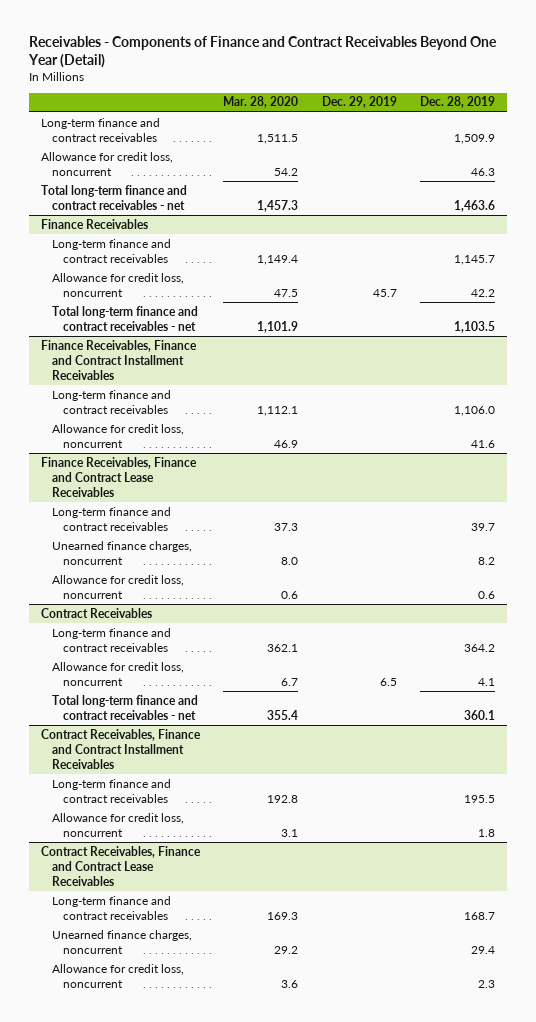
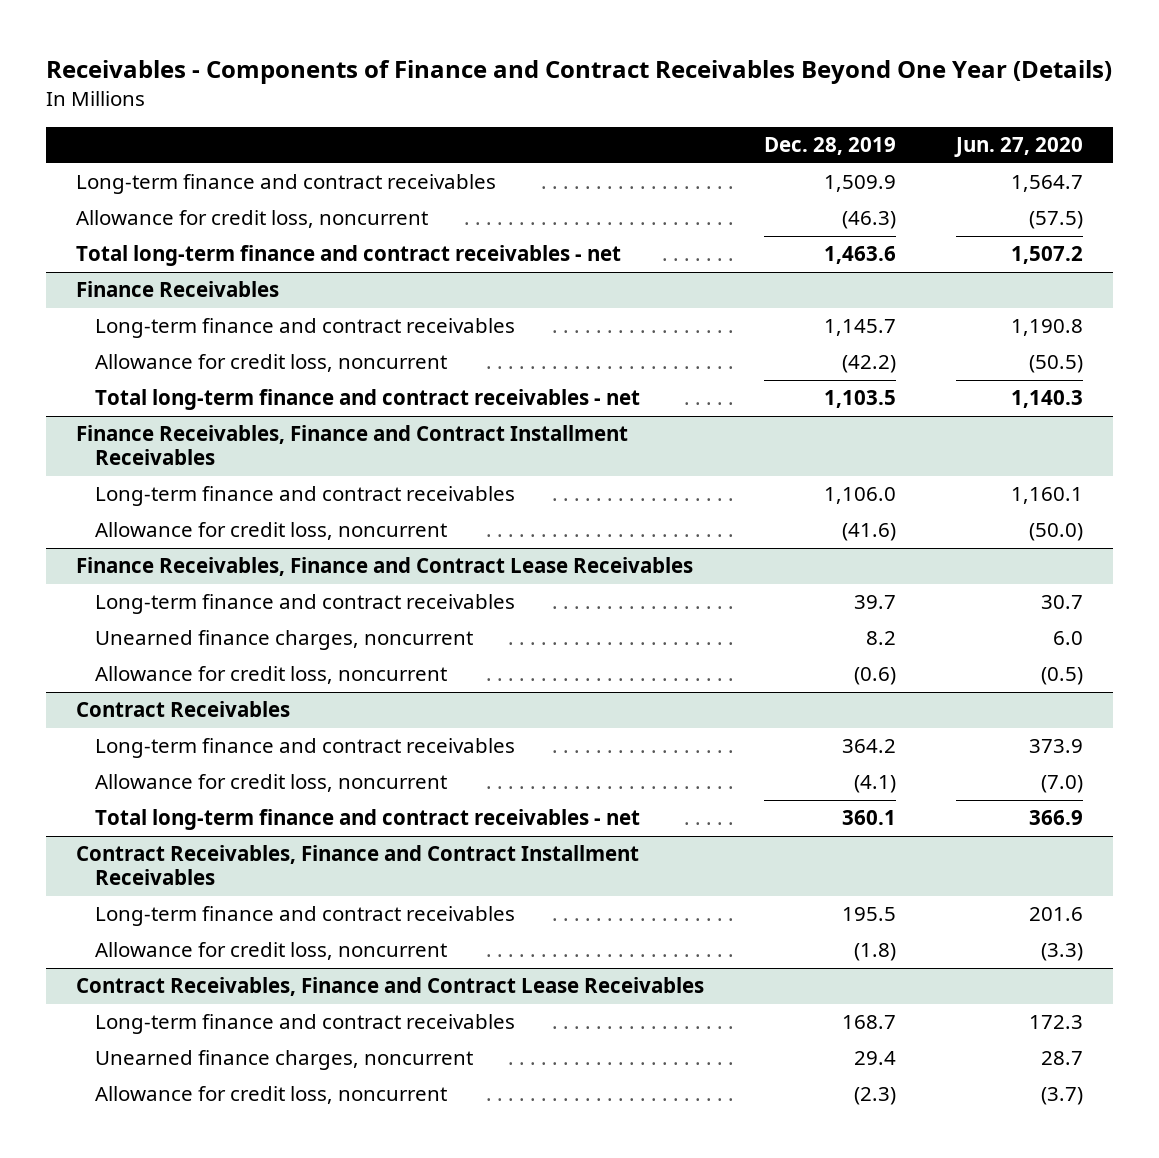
- Receivables - Components of Finance and Contract Receivables Beyond One Year (Detail)
+ Receivables - Components of Finance and Contract Receivables Beyond One Year (Details)
- | Mar. 28, 2020 | Dec. 29, 2019 | Dec. 28, 2019
+ | Dec. 28, 2019 | Jun. 27, 2020
- Allowance for credit loss, noncurrent | 54.2 | | 46.3
+ Allowance for credit loss, noncurrent | (46.3) | (57.5)
@ Finance Receivables
- Allowance for credit loss, noncurrent | 47.5 | 45.7 | 42.2
+ Allowance for credit loss, noncurrent | (42.2) | (50.5)
@ Finance Receivables, Finance and Contract Installment Receivables
- Allowance for credit loss, noncurrent | 46.9 | | 41.6
+ Allowance for credit loss, noncurrent | (41.6) | (50.0)
@ Finance Receivables, Finance and Contract Lease Receivables
- Allowance for credit loss, noncurrent | 0.6 | | 0.6
+ Allowance for credit loss, noncurrent | (0.6) | (0.5)
@ Contract Receivables
- Allowance for credit loss, noncurrent | 6.7 | 6.5 | 4.1
+ Allowance for credit loss, noncurrent | (4.1) | (7.0)
@ Contract Receivables, Finance and Contract Installment Receivables
- Allowance for credit loss, noncurrent | 3.1 | | 1.8
+ Allowance for credit loss, noncurrent | (1.8) | (3.3)
@ Contract Receivables, Finance and Contract Lease Receivables
- Allowance for credit loss, noncurrent | 3.6 | | 2.3
+ Allowance for credit loss, noncurrent | (2.3) | (3.7)

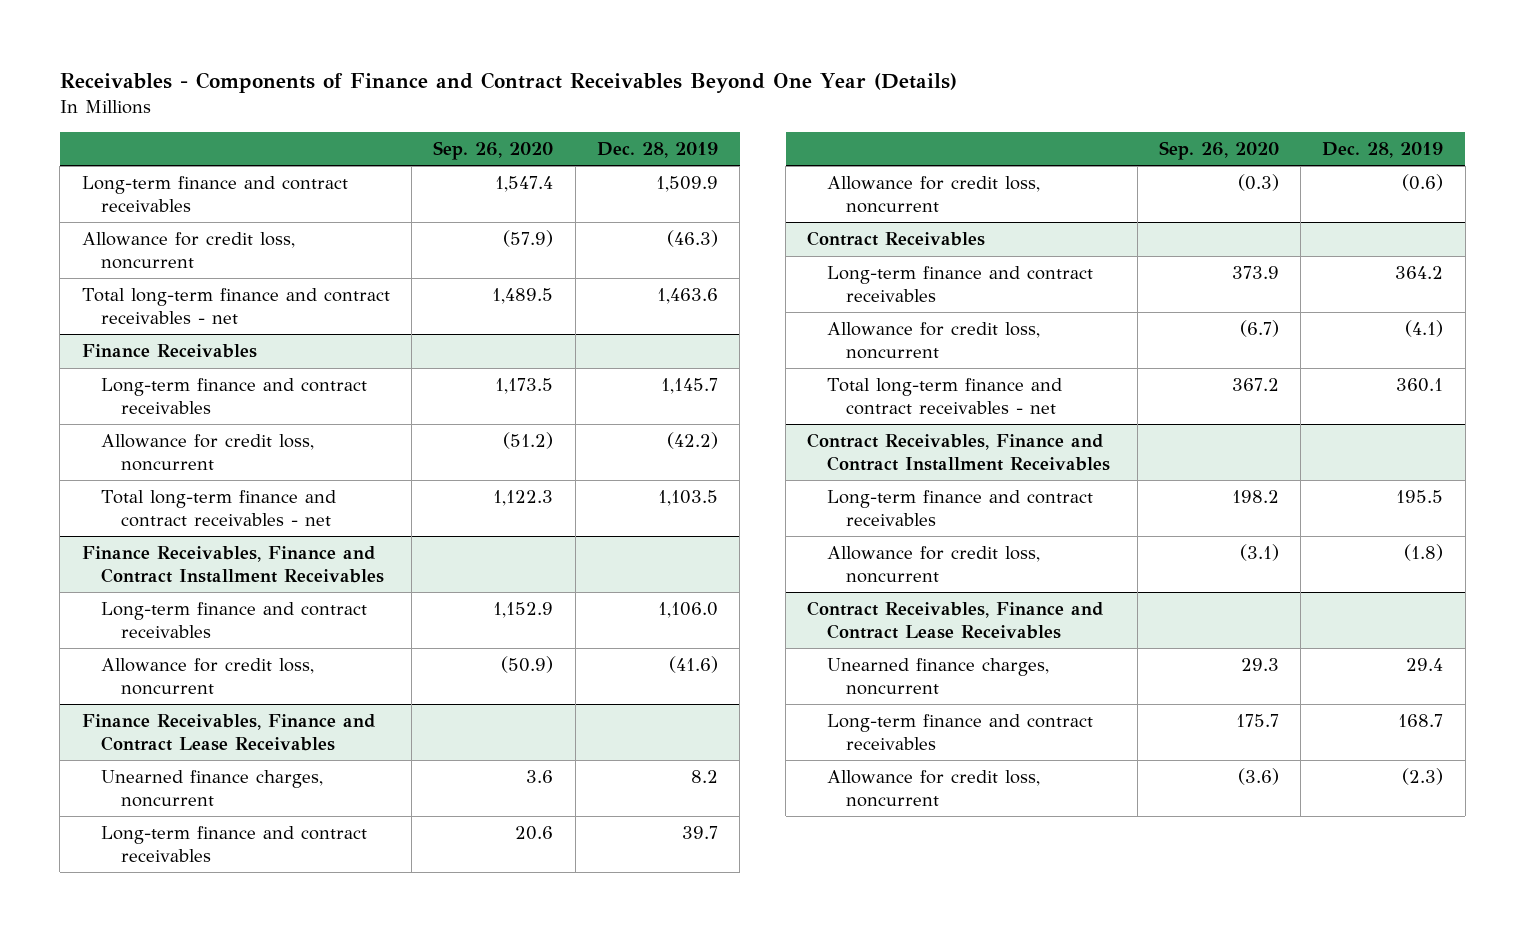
- | Dec. 28, 2019 | Jun. 27, 2020
+ | Sep. 26, 2020 | Dec. 28, 2019
@ Finance Receivables, Finance and Contract Lease Receivables
moved down: Long-term finance and contract receivables | 20.6 | 39.7
@ Contract Receivables, Finance and Contract Lease Receivables
moved down: Long-term finance and contract receivables | 175.7 | 168.7

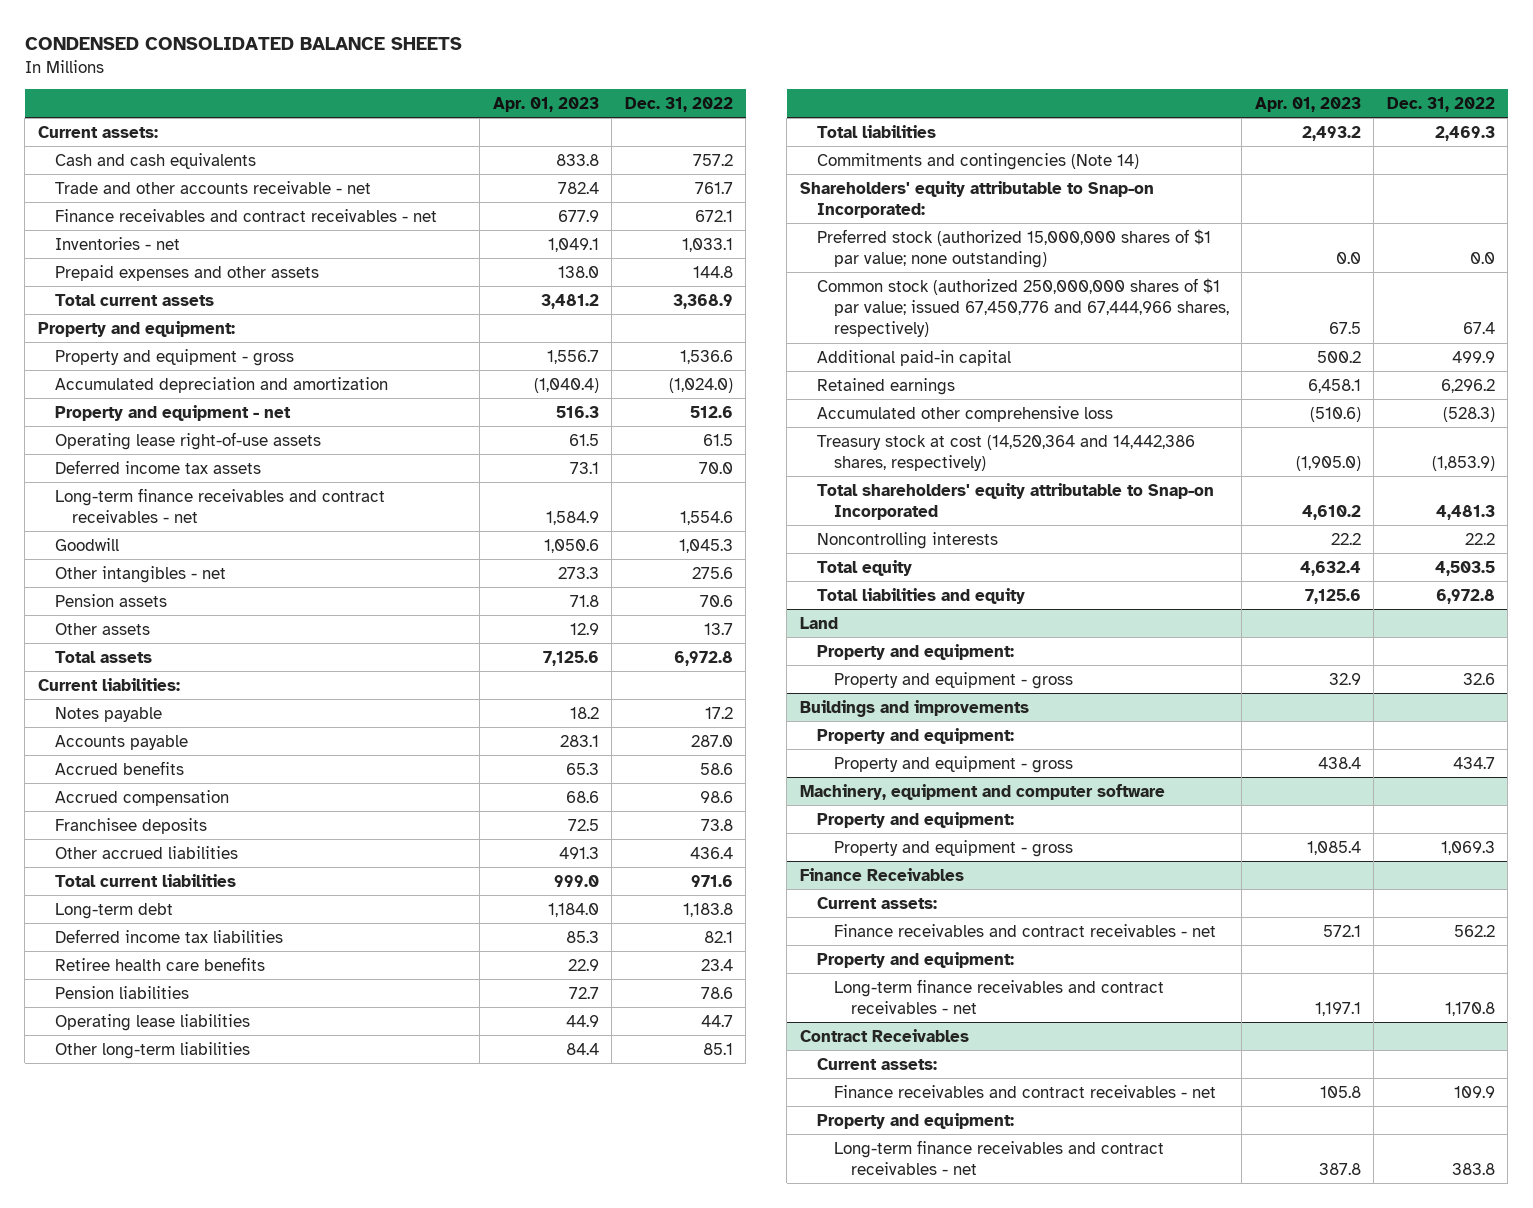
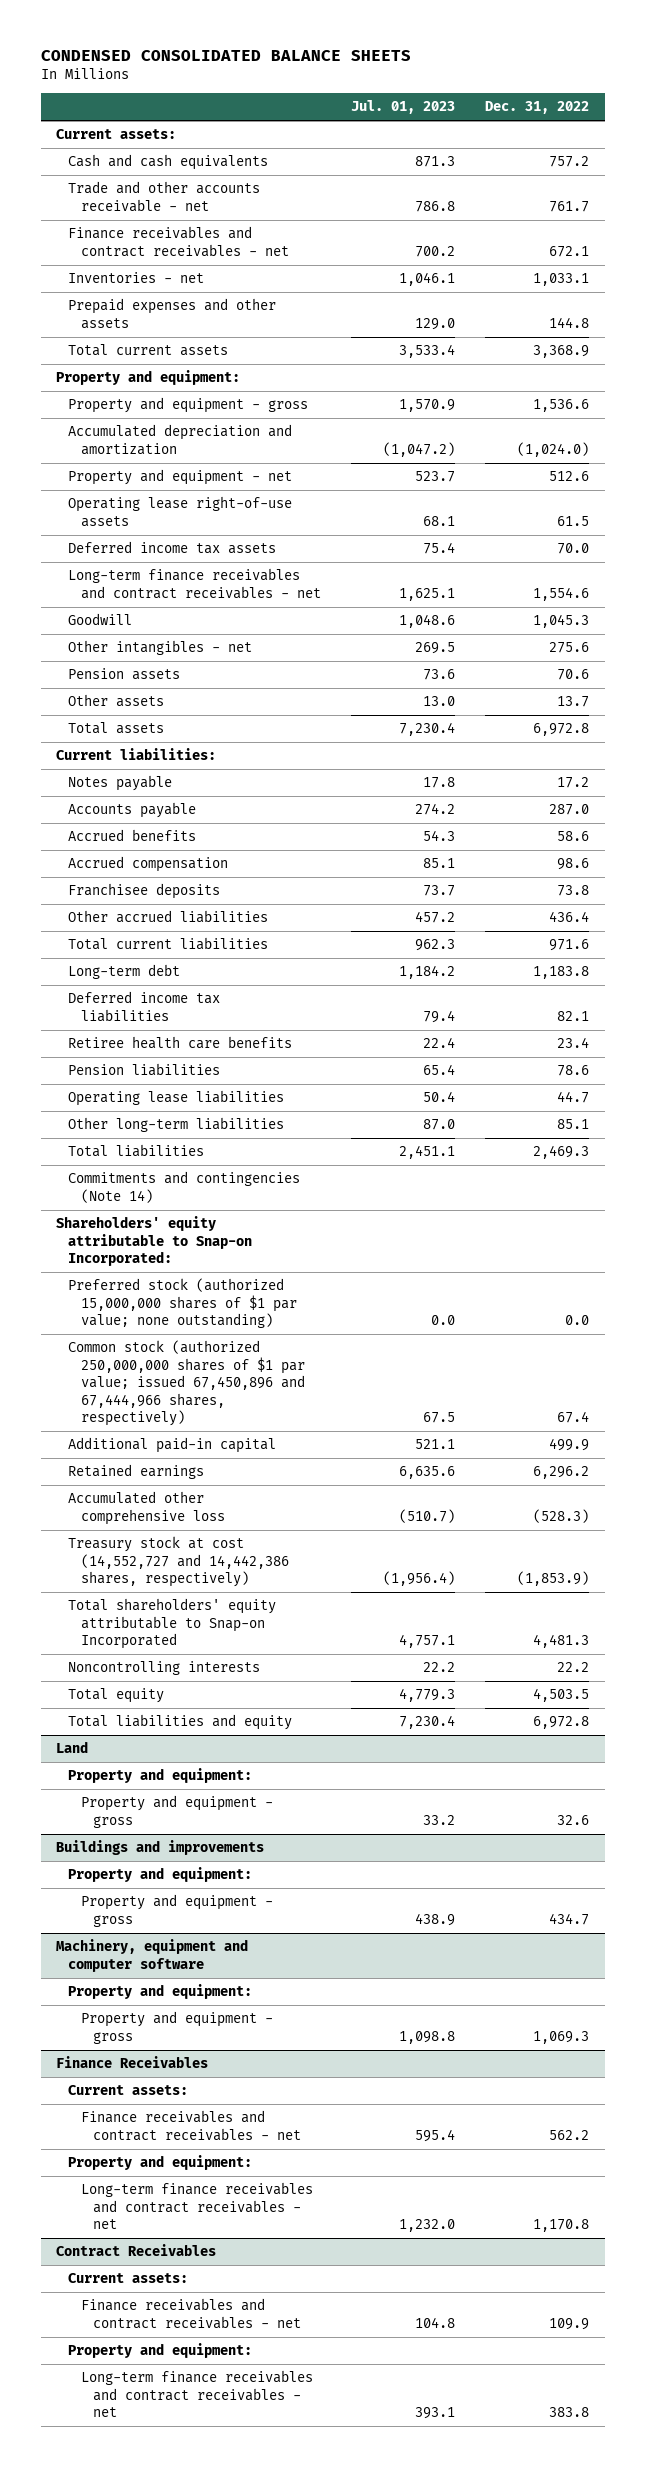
- | Apr. 01, 2023 | Dec. 31, 2022
+ | Jul. 01, 2023 | Dec. 31, 2022
- Common stock (authorized 250,000,000 shares of $1 par value; issued 67,450,776 and 67,444,966 shares, respectively) | 67.5 | 67.4
+ Common stock (authorized 250,000,000 shares of $1 par value; issued 67,450,896 and 67,444,966 shares, respectively) | 67.5 | 67.4
- Treasury stock at cost (14,520,364 and 14,442,386 shares, respectively) | (1,905.0) | (1,853.9)
+ Treasury stock at cost (14,552,727 and 14,442,386 shares, respectively) | (1,956.4) | (1,853.9)

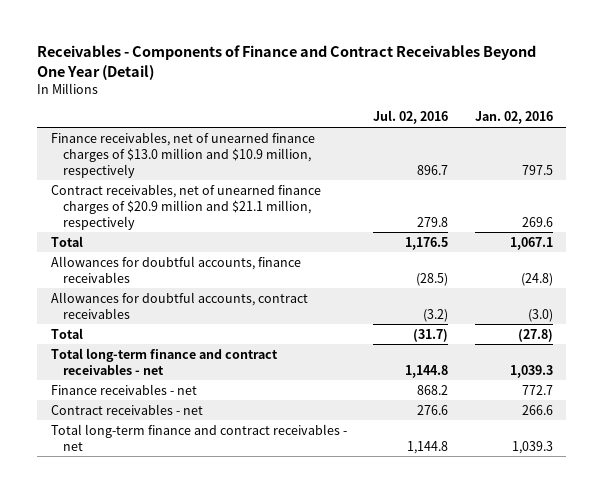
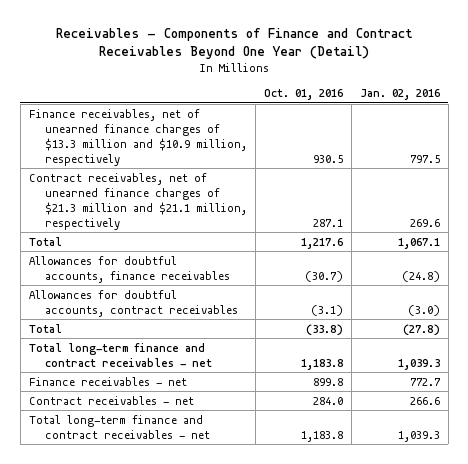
- | Jul. 02, 2016 | Jan. 02, 2016
+ | Oct. 01, 2016 | Jan. 02, 2016
- Finance receivables, net of unearned finance charges of $13.0 million and $10.9 million, respectively | 896.7 | 797.5
- Contract receivables, net of unearned finance charges of $20.9 million and $21.1 million, respectively | 279.8 | 269.6
+ Finance receivables, net of unearned finance charges of $13.3 million and $10.9 million, respectively | 930.5 | 797.5
+ Contract receivables, net of unearned finance charges of $21.3 million and $21.1 million, respectively | 287.1 | 269.6

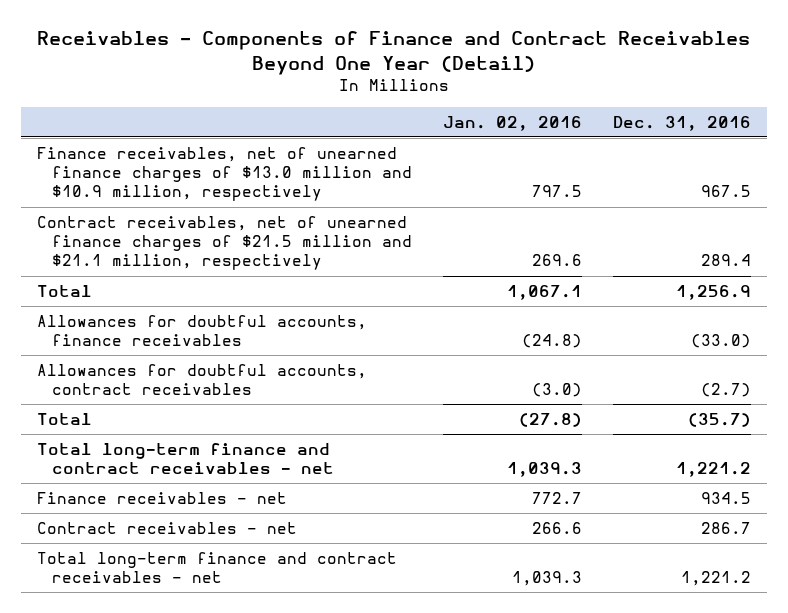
- | Oct. 01, 2016 | Jan. 02, 2016
+ | Jan. 02, 2016 | Dec. 31, 2016
- Finance receivables, net of unearned finance charges of $13.3 million and $10.9 million, respectively | 930.5 | 797.5
- Contract receivables, net of unearned finance charges of $21.3 million and $21.1 million, respectively | 287.1 | 269.6
+ Finance receivables, net of unearned finance charges of $13.0 million and $10.9 million, respectively | 797.5 | 967.5
+ Contract receivables, net of unearned finance charges of $21.5 million and $21.1 million, respectively | 269.6 | 289.4

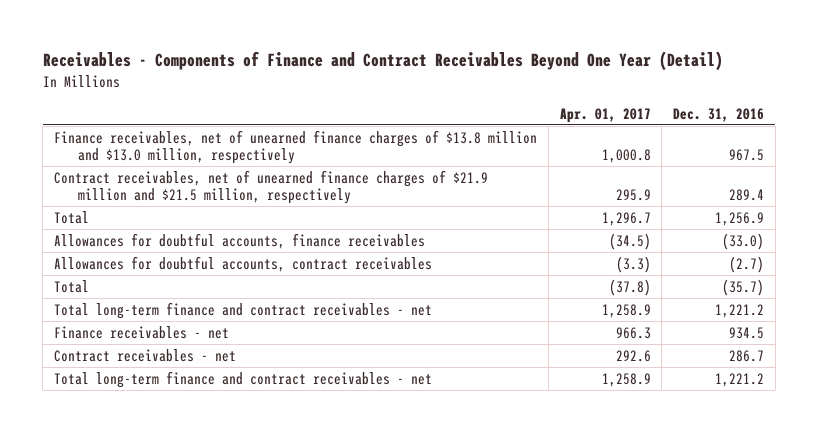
- | Jan. 02, 2016 | Dec. 31, 2016
+ | Apr. 01, 2017 | Dec. 31, 2016
- Finance receivables, net of unearned finance charges of $13.0 million and $10.9 million, respectively | 797.5 | 967.5
- Contract receivables, net of unearned finance charges of $21.5 million and $21.1 million, respectively | 269.6 | 289.4
+ Finance receivables, net of unearned finance charges of $13.8 million and $13.0 million, respectively | 1,000.8 | 967.5
+ Contract receivables, net of unearned finance charges of $21.9 million and $21.5 million, respectively | 295.9 | 289.4

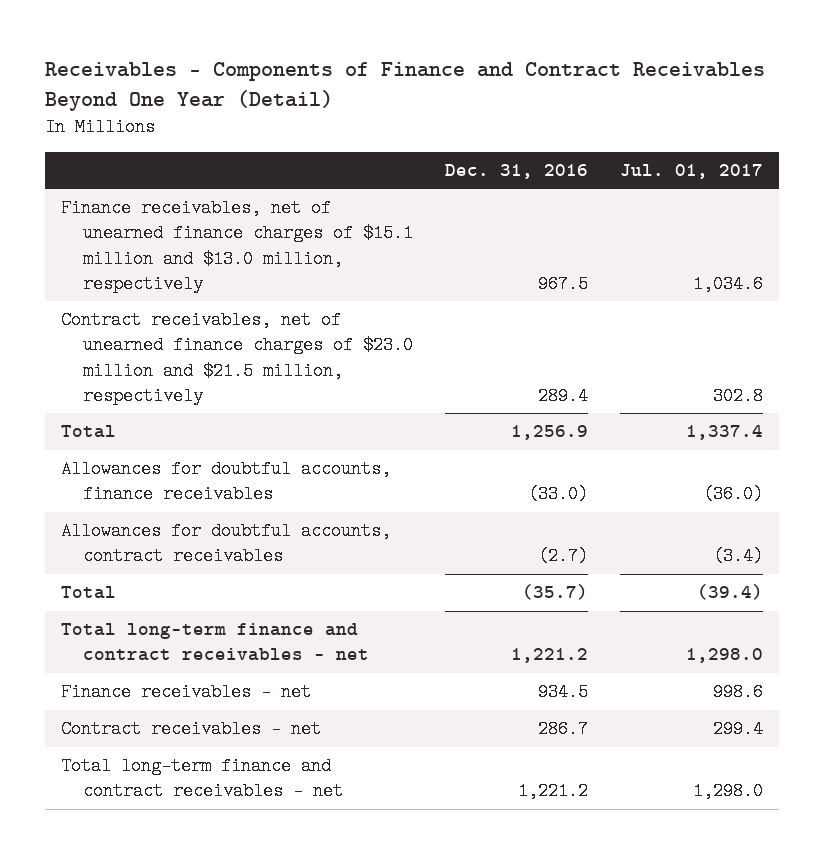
- | Apr. 01, 2017 | Dec. 31, 2016
+ | Dec. 31, 2016 | Jul. 01, 2017
- Finance receivables, net of unearned finance charges of $13.8 million and $13.0 million, respectively | 1,000.8 | 967.5
- Contract receivables, net of unearned finance charges of $21.9 million and $21.5 million, respectively | 295.9 | 289.4
+ Finance receivables, net of unearned finance charges of $15.1 million and $13.0 million, respectively | 967.5 | 1,034.6
+ Contract receivables, net of unearned finance charges of $23.0 million and $21.5 million, respectively | 289.4 | 302.8

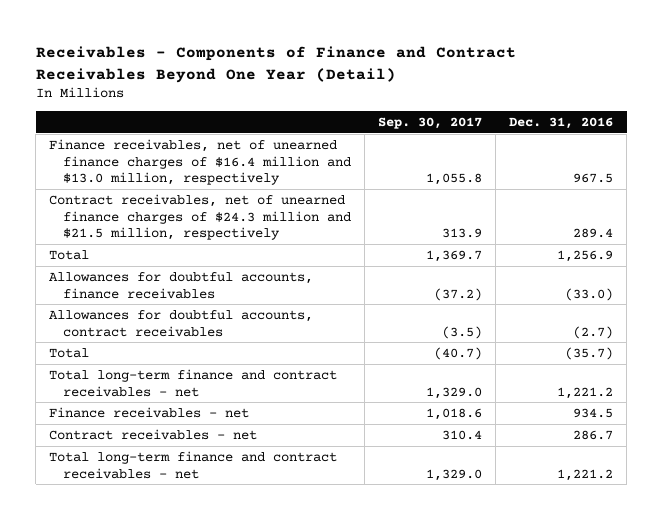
- | Dec. 31, 2016 | Jul. 01, 2017
+ | Sep. 30, 2017 | Dec. 31, 2016
- Finance receivables, net of unearned finance charges of $15.1 million and $13.0 million, respectively | 967.5 | 1,034.6
- Contract receivables, net of unearned finance charges of $23.0 million and $21.5 million, respectively | 289.4 | 302.8
+ Finance receivables, net of unearned finance charges of $16.4 million and $13.0 million, respectively | 1,055.8 | 967.5
+ Contract receivables, net of unearned finance charges of $24.3 million and $21.5 million, respectively | 313.9 | 289.4

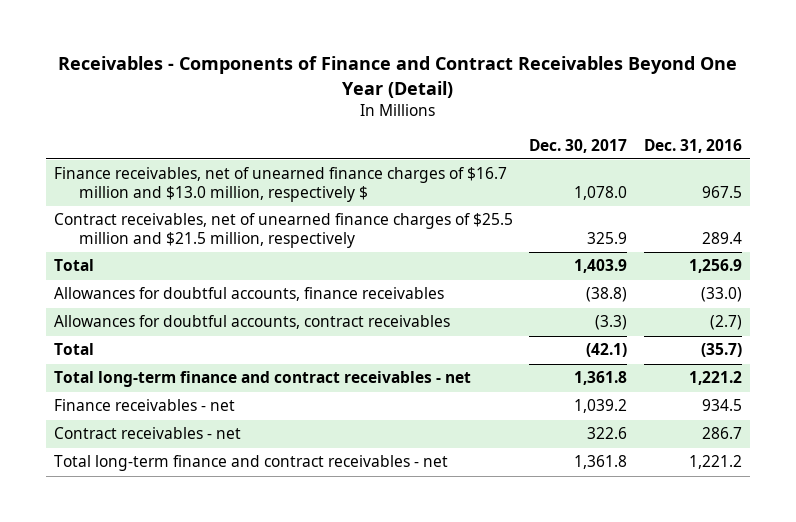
- | Sep. 30, 2017 | Dec. 31, 2016
+ | Dec. 30, 2017 | Dec. 31, 2016
- Finance receivables, net of unearned finance charges of $16.4 million and $13.0 million, respectively | 1,055.8 | 967.5
- Contract receivables, net of unearned finance charges of $24.3 million and $21.5 million, respectively | 313.9 | 289.4
+ Finance receivables, net of unearned finance charges of $16.7 million and $13.0 million, respectively $ | 1,078.0 | 967.5
+ Contract receivables, net of unearned finance charges of $25.5 million and $21.5 million, respectively | 325.9 | 289.4

